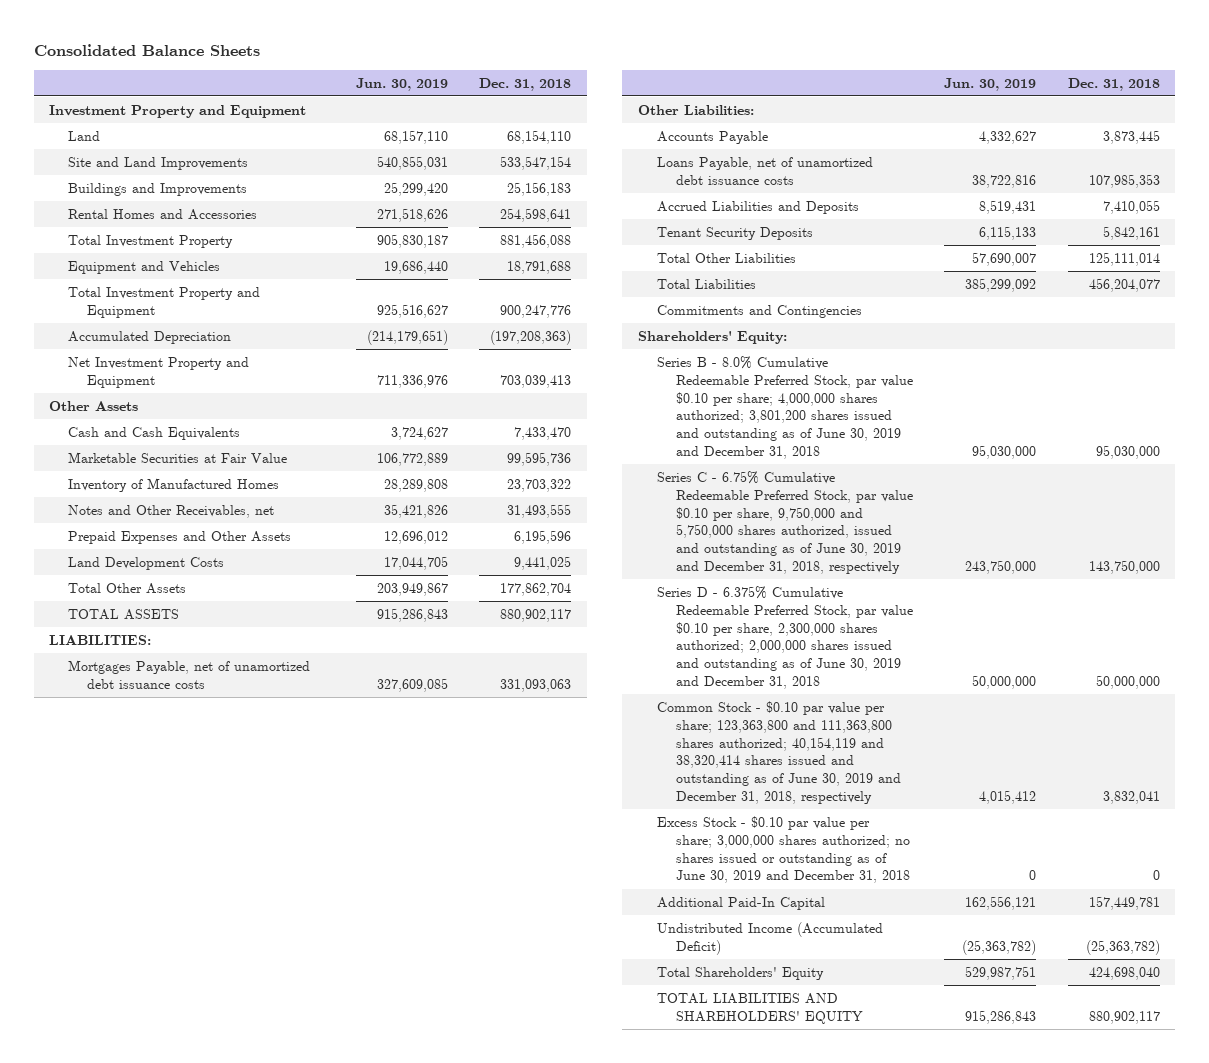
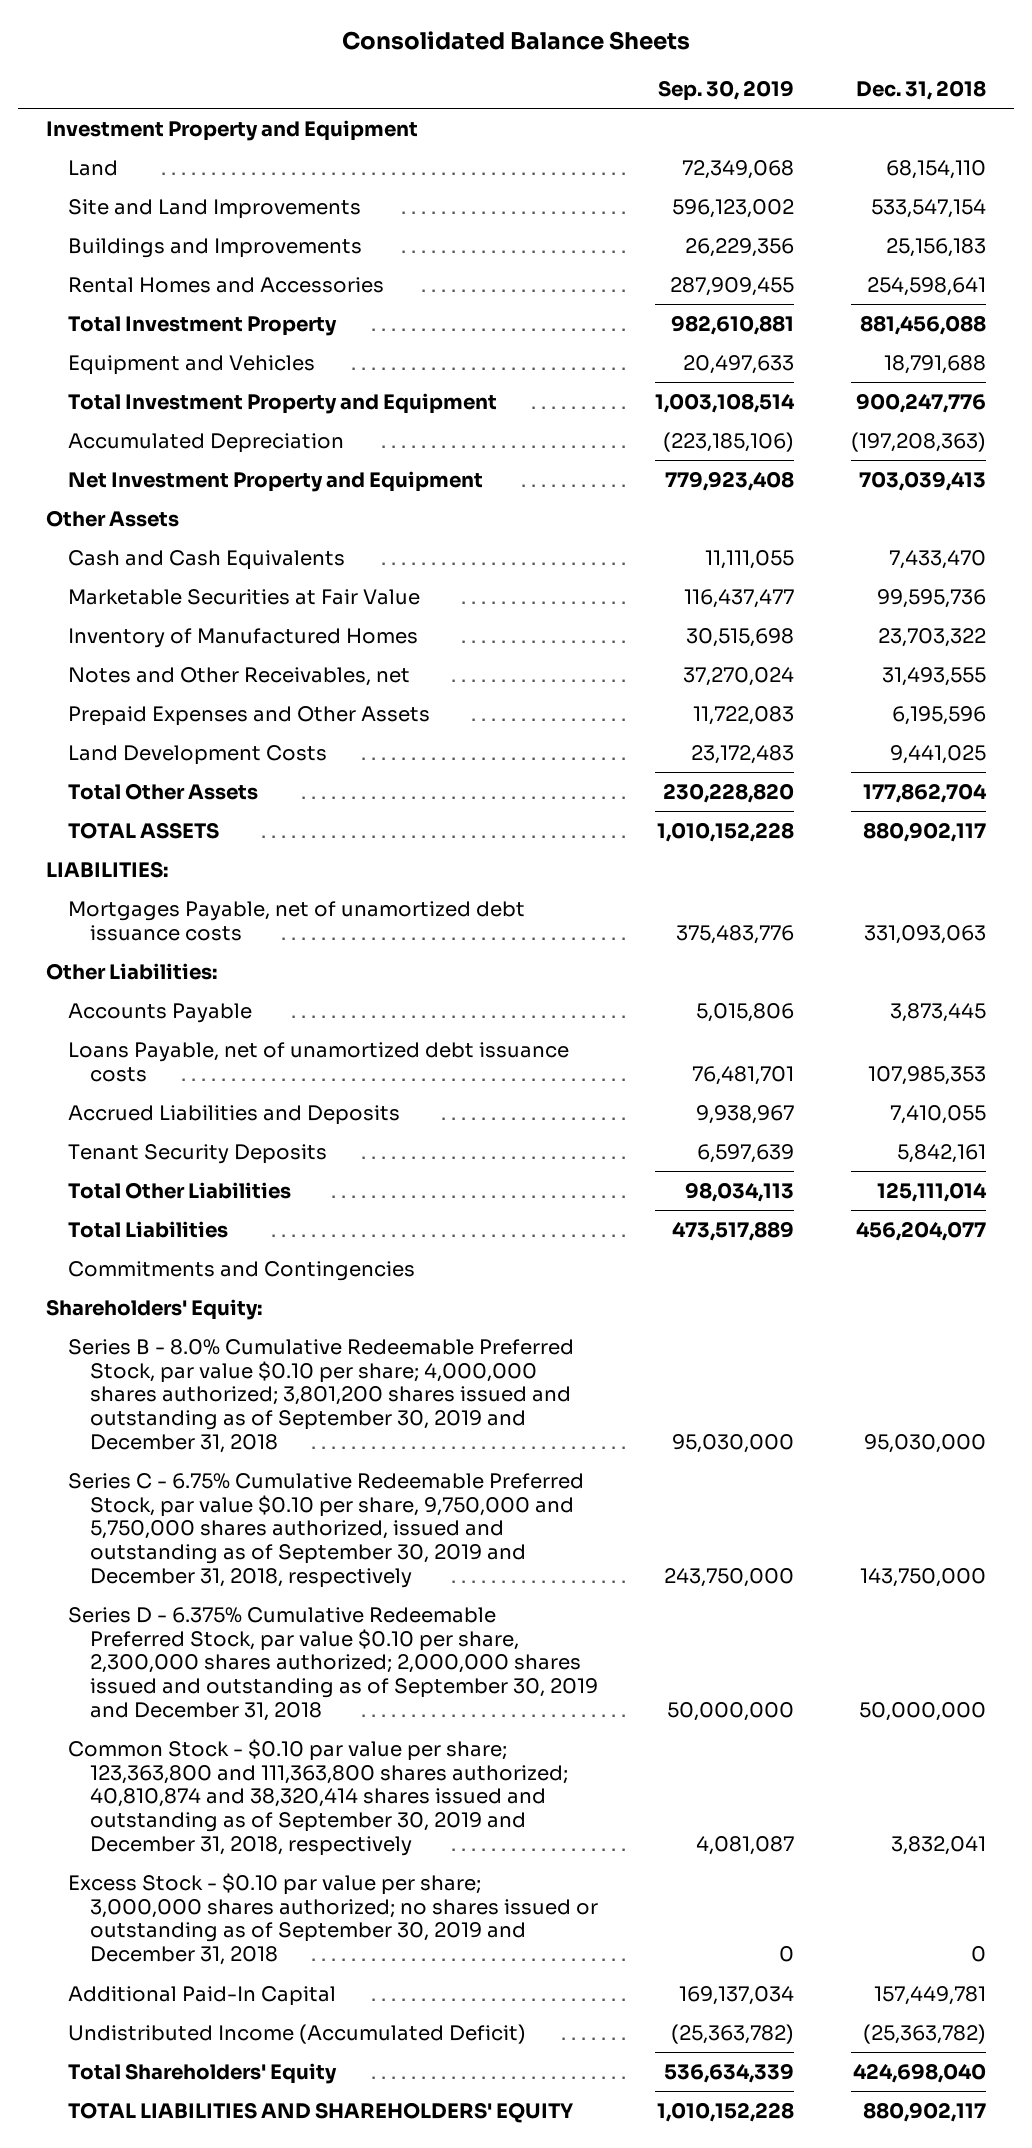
- | Jun. 30, 2019 | Dec. 31, 2018
+ | Sep. 30, 2019 | Dec. 31, 2018
- Series B - 8.0% Cumulative Redeemable Preferred Stock, par value $0.10 per share; 4,000,000 shares authorized; 3,801,200 shares issued and outstanding as of June 30, 2019 and December 31, 2018 | 95,030,000 | 95,030,000
- Series C - 6.75% Cumulative Redeemable Preferred Stock, par value $0.10 per share, 9,750,000 and 5,750,000 shares authorized, issued and outstanding as of June 30, 2019 and December 31, 2018, respectively | 243,750,000 | 143,750,000
- Series D - 6.375% Cumulative Redeemable Preferred Stock, par value $0.10 per share, 2,300,000 shares authorized; 2,000,000 shares issued and outstanding as of June 30, 2019 and December 31, 2018 | 50,000,000 | 50,000,000
- Common Stock - $0.10 par value per share; 123,363,800 and 111,363,800 shares authorized; 40,154,119 and 38,320,414 shares issued and outstanding as of June 30, 2019 and December 31, 2018, respectively | 4,015,412 | 3,832,041
- Excess Stock - $0.10 par value per share; 3,000,000 shares authorized; no shares issued or outstanding as of June 30, 2019 and December 31, 2018 | 0 | 0
+ Series B - 8.0% Cumulative Redeemable Preferred Stock, par value $0.10 per share; 4,000,000 shares authorized; 3,801,200 shares issued and outstanding as of September 30, 2019 and December 31, 2018 | 95,030,000 | 95,030,000
+ Series C - 6.75% Cumulative Redeemable Preferred Stock, par value $0.10 per share, 9,750,000 and 5,750,000 shares authorized, issued and outstanding as of September 30, 2019 and December 31, 2018, respectively | 243,750,000 | 143,750,000
+ Series D - 6.375% Cumulative Redeemable Preferred Stock, par value $0.10 per share, 2,300,000 shares authorized; 2,000,000 shares issued and outstanding as of September 30, 2019 and December 31, 2018 | 50,000,000 | 50,000,000
+ Common Stock - $0.10 par value per share; 123,363,800 and 111,363,800 shares authorized; 40,810,874 and 38,320,414 shares issued and outstanding as of September 30, 2019 and December 31, 2018, respectively | 4,081,087 | 3,832,041
+ Excess Stock - $0.10 par value per share; 3,000,000 shares authorized; no shares issued or outstanding as of September 30, 2019 and December 31, 2018 | 0 | 0

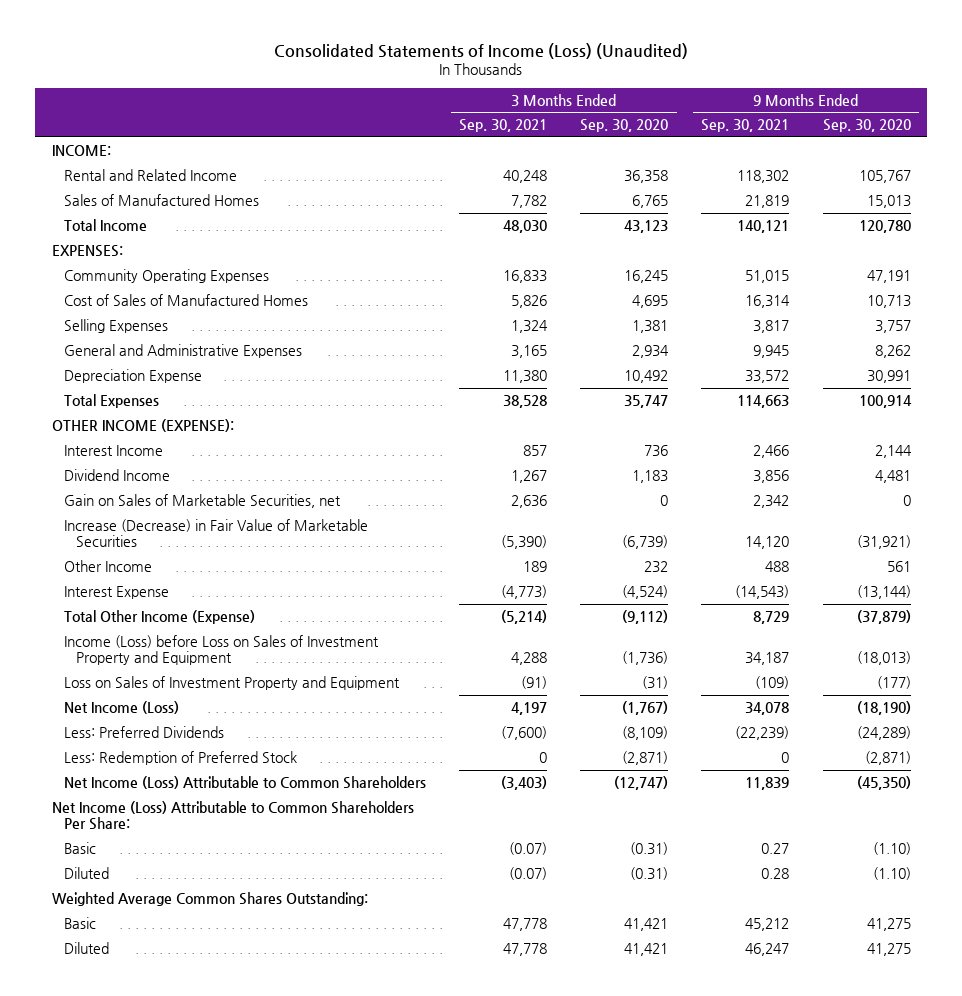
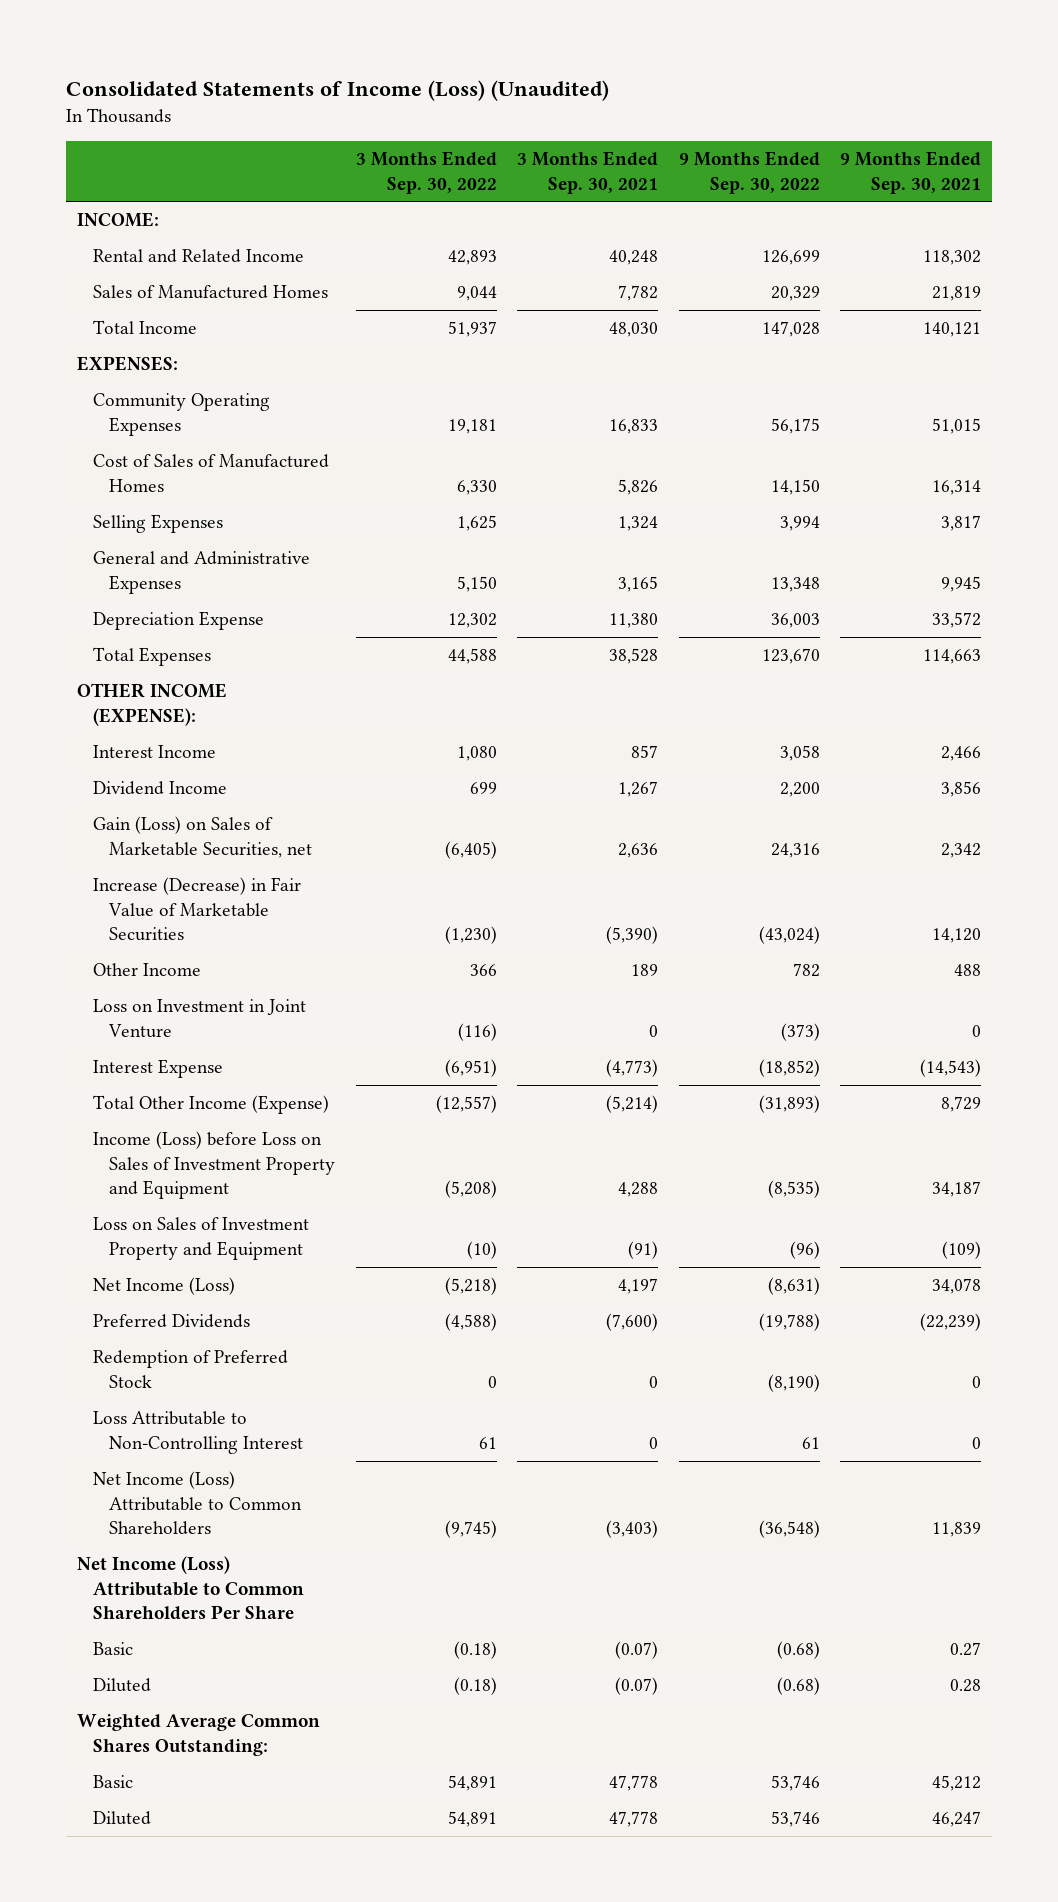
- | 3 Months Ended Sep. 30, 2021 | 3 Months Ended Sep. 30, 2020 | 9 Months Ended Sep. 30, 2021 | 9 Months Ended Sep. 30, 2020
+ | 3 Months Ended Sep. 30, 2022 | 3 Months Ended Sep. 30, 2021 | 9 Months Ended Sep. 30, 2022 | 9 Months Ended Sep. 30, 2021
- Gain on Sales of Marketable Securities, net | 2,636 | 0 | 2,342 | 0
+ Gain (Loss) on Sales of Marketable Securities, net | (6,405) | 2,636 | 24,316 | 2,342
+ Loss on Investment in Joint Venture | (116) | 0 | (373) | 0
- Less: Preferred Dividends | (7,600) | (8,109) | (22,239) | (24,289)
- Less: Redemption of Preferred Stock | 0 | (2,871) | 0 | (2,871)
+ Preferred Dividends | (4,588) | (7,600) | (19,788) | (22,239)
+ Redemption of Preferred Stock | 0 | 0 | (8,190) | 0
+ Loss Attributable to Non-Controlling Interest | 61 | 0 | 61 | 0
- Net Income (Loss) Attributable to Common Shareholders Per Share:
+ Net Income (Loss) Attributable to Common Shareholders Per Share

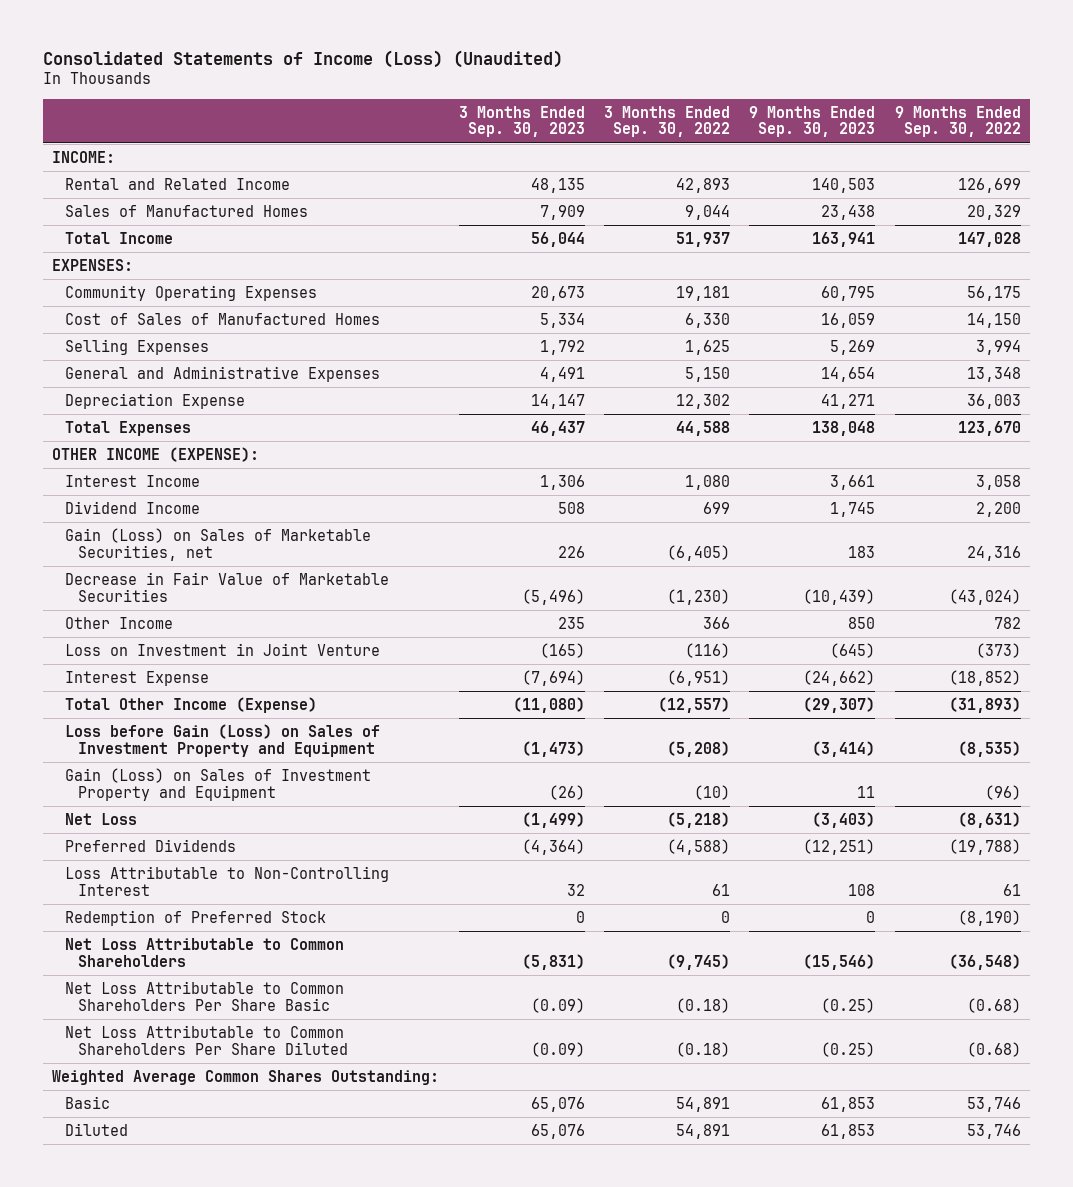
- | 3 Months Ended Sep. 30, 2022 | 3 Months Ended Sep. 30, 2021 | 9 Months Ended Sep. 30, 2022 | 9 Months Ended Sep. 30, 2021
+ | 3 Months Ended Sep. 30, 2023 | 3 Months Ended Sep. 30, 2022 | 9 Months Ended Sep. 30, 2023 | 9 Months Ended Sep. 30, 2022
- Increase (Decrease) in Fair Value of Marketable Securities | (1,230) | (5,390) | (43,024) | 14,120
+ Decrease in Fair Value of Marketable Securities | (5,496) | (1,230) | (10,439) | (43,024)
- Income (Loss) before Loss on Sales of Investment Property and Equipment | (5,208) | 4,288 | (8,535) | 34,187
- Loss on Sales of Investment Property and Equipment | (10) | (91) | (96) | (109)
- Net Income (Loss) | (5,218) | 4,197 | (8,631) | 34,078
+ Loss before Gain (Loss) on Sales of Investment Property and Equipment | (1,473) | (5,208) | (3,414) | (8,535)
+ Gain (Loss) on Sales of Investment Property and Equipment | (26) | (10) | 11 | (96)
+ Net Loss | (1,499) | (5,218) | (3,403) | (8,631)
- Net Income (Loss) Attributable to Common Shareholders | (9,745) | (3,403) | (36,548) | 11,839
- Net Income (Loss) Attributable to Common Shareholders Per Share
- Basic | (0.18) | (0.07) | (0.68) | 0.27
- Diluted | (0.18) | (0.07) | (0.68) | 0.28
moved down: Redemption of Preferred Stock | 0 | 0 | 0 | (8,190)
+ Net Loss Attributable to Common Shareholders | (5,831) | (9,745) | (15,546) | (36,548)
+ Net Loss Attributable to Common Shareholders Per Share Basic | (0.09) | (0.18) | (0.25) | (0.68)
+ Net Loss Attributable to Common Shareholders Per Share Diluted | (0.09) | (0.18) | (0.25) | (0.68)

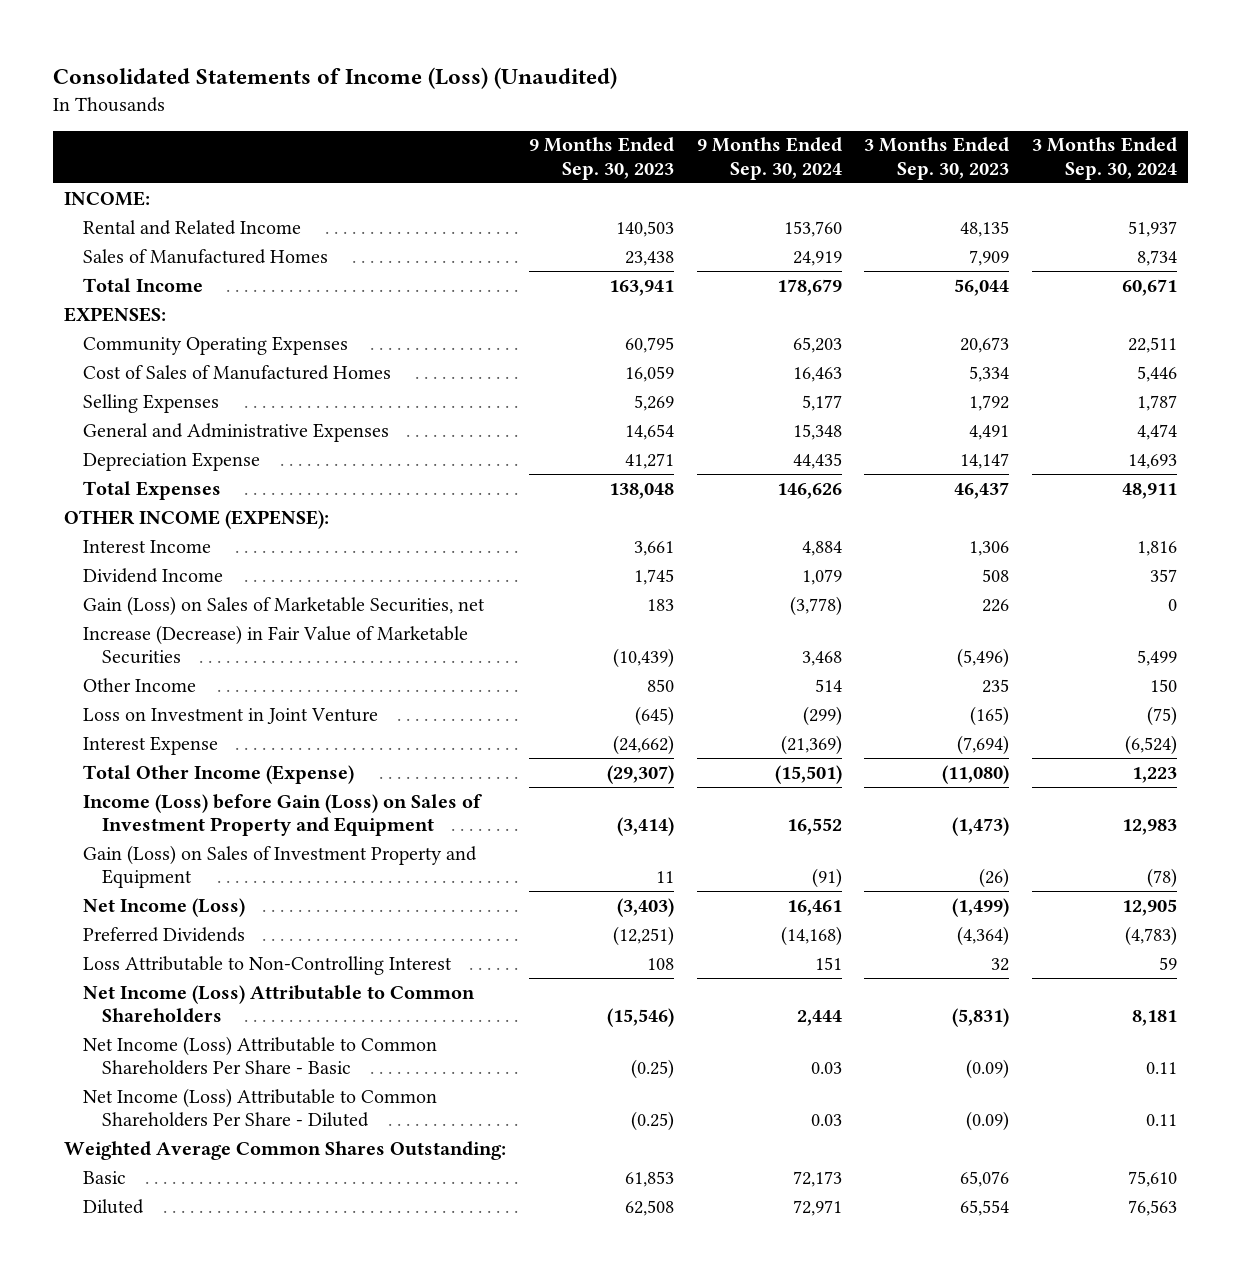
- | 3 Months Ended Sep. 30, 2023 | 3 Months Ended Sep. 30, 2022 | 9 Months Ended Sep. 30, 2023 | 9 Months Ended Sep. 30, 2022
+ | 9 Months Ended Sep. 30, 2023 | 9 Months Ended Sep. 30, 2024 | 3 Months Ended Sep. 30, 2023 | 3 Months Ended Sep. 30, 2024
- Decrease in Fair Value of Marketable Securities | (5,496) | (1,230) | (10,439) | (43,024)
+ Increase (Decrease) in Fair Value of Marketable Securities | (10,439) | 3,468 | (5,496) | 5,499
- Loss before Gain (Loss) on Sales of Investment Property and Equipment | (1,473) | (5,208) | (3,414) | (8,535)
+ Income (Loss) before Gain (Loss) on Sales of Investment Property and Equipment | (3,414) | 16,552 | (1,473) | 12,983
- Net Loss | (1,499) | (5,218) | (3,403) | (8,631)
+ Net Income (Loss) | (3,403) | 16,461 | (1,499) | 12,905
- Redemption of Preferred Stock | 0 | 0 | 0 | (8,190)
- Net Loss Attributable to Common Shareholders | (5,831) | (9,745) | (15,546) | (36,548)
- Net Loss Attributable to Common Shareholders Per Share Basic | (0.09) | (0.18) | (0.25) | (0.68)
- Net Loss Attributable to Common Shareholders Per Share Diluted | (0.09) | (0.18) | (0.25) | (0.68)
+ Net Income (Loss) Attributable to Common Shareholders | (15,546) | 2,444 | (5,831) | 8,181
+ Net Income (Loss) Attributable to Common Shareholders Per Share - Basic | (0.25) | 0.03 | (0.09) | 0.11
+ Net Income (Loss) Attributable to Common Shareholders Per Share - Diluted | (0.25) | 0.03 | (0.09) | 0.11
- Diluted | 65,076 | 54,891 | 61,853 | 53,746
+ Diluted | 62,508 | 72,971 | 65,554 | 76,563

